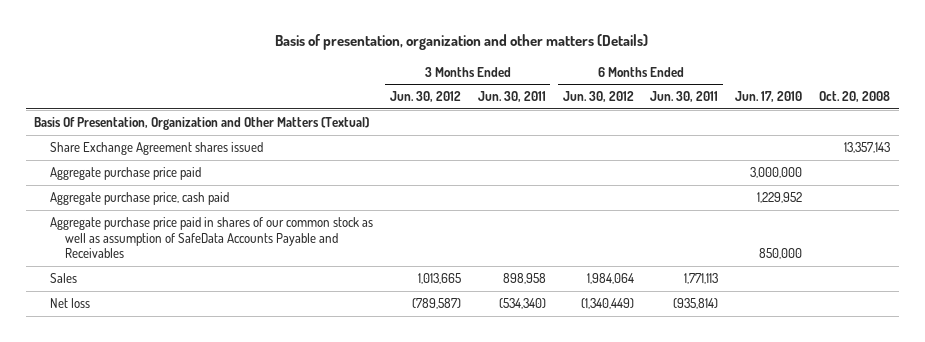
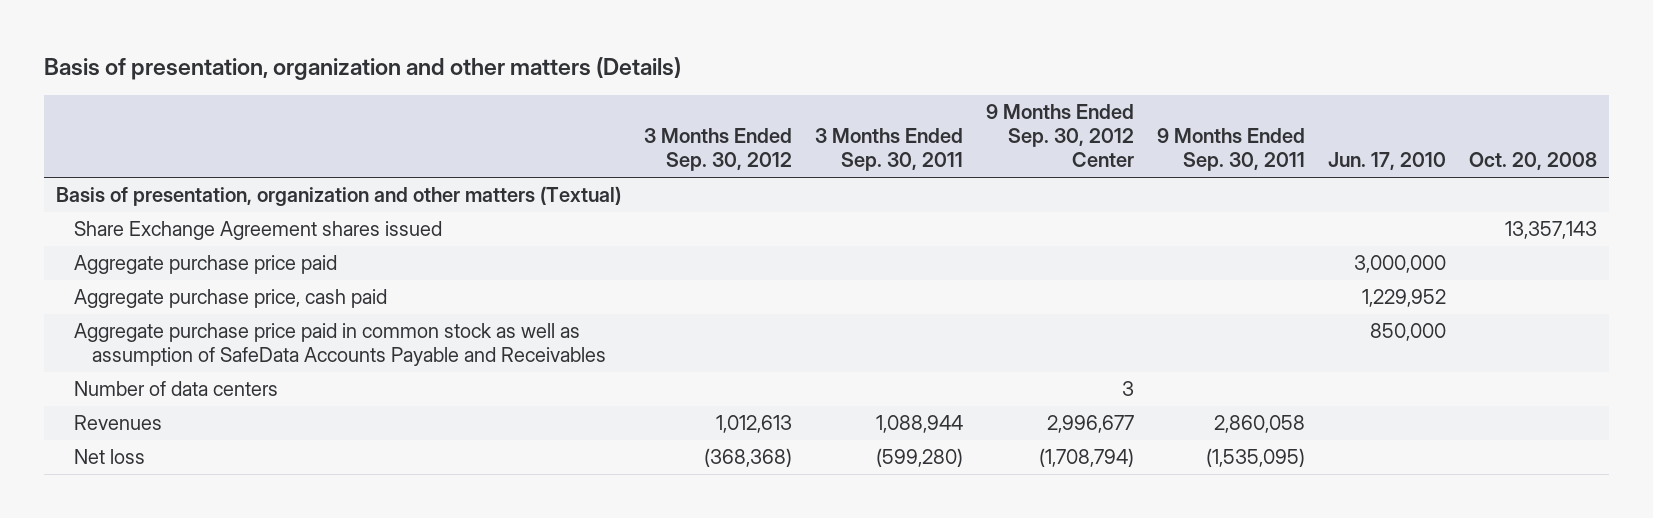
- | 3 Months Ended Jun. 30, 2012 | 3 Months Ended Jun. 30, 2011 | 6 Months Ended Jun. 30, 2012 | 6 Months Ended Jun. 30, 2011 | Jun. 17, 2010 | Oct. 20, 2008
+ | 3 Months Ended Sep. 30, 2012 | 3 Months Ended Sep. 30, 2011 | 9 Months Ended Sep. 30, 2012 Center | 9 Months Ended Sep. 30, 2011 | Jun. 17, 2010 | Oct. 20, 2008
- Basis Of Presentation, Organization and Other Matters (Textual)
+ Basis of presentation, organization and other matters (Textual)
- Aggregate purchase price paid in shares of our common stock as well as assumption of SafeData Accounts Payable and Receivables | | | | | 850,000 |
- Sales | 1,013,665 | 898,958 | 1,984,064 | 1,771,113 | |
+ Aggregate purchase price paid in common stock as well as assumption of SafeData Accounts Payable and Receivables | | | | | 850,000 |
+ Number of data centers | | | 3 | | |
+ Revenues | 1,012,613 | 1,088,944 | 2,996,677 | 2,860,058 | |

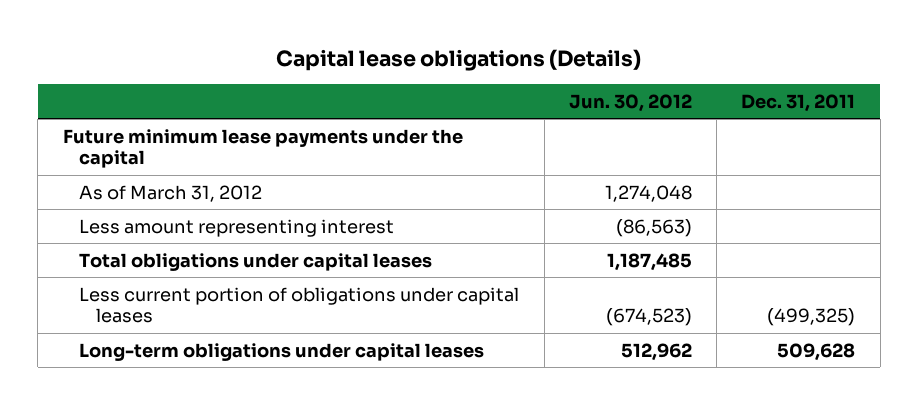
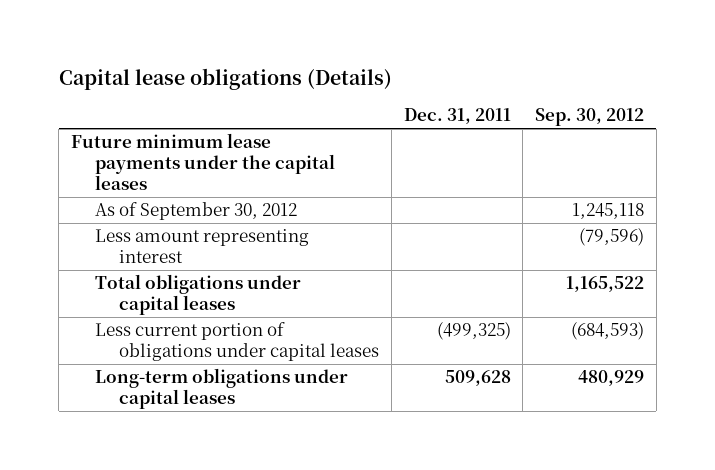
- | Jun. 30, 2012 | Dec. 31, 2011
+ | Dec. 31, 2011 | Sep. 30, 2012
- Future minimum lease payments under the capital
- As of March 31, 2012 | 1,274,048 |
+ Future minimum lease payments under the capital leases
+ As of September 30, 2012 | | 1,245,118

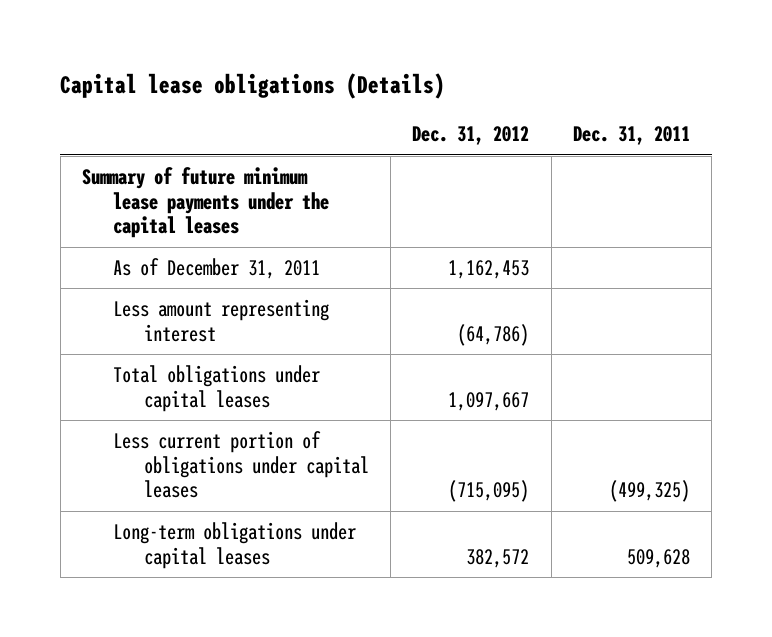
- | Dec. 31, 2011 | Sep. 30, 2012
+ | Dec. 31, 2012 | Dec. 31, 2011
- Future minimum lease payments under the capital leases
- As of September 30, 2012 | | 1,245,118
+ Summary of future minimum lease payments under the capital leases
+ As of December 31, 2011 | 1,162,453 |

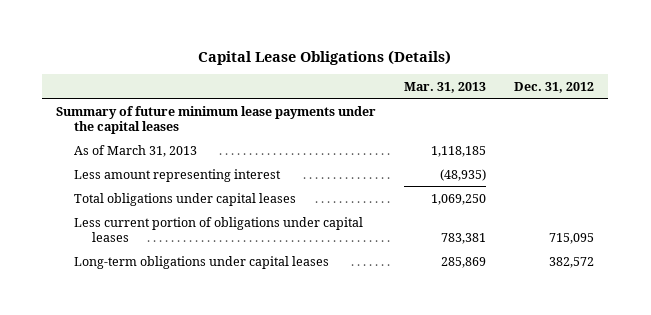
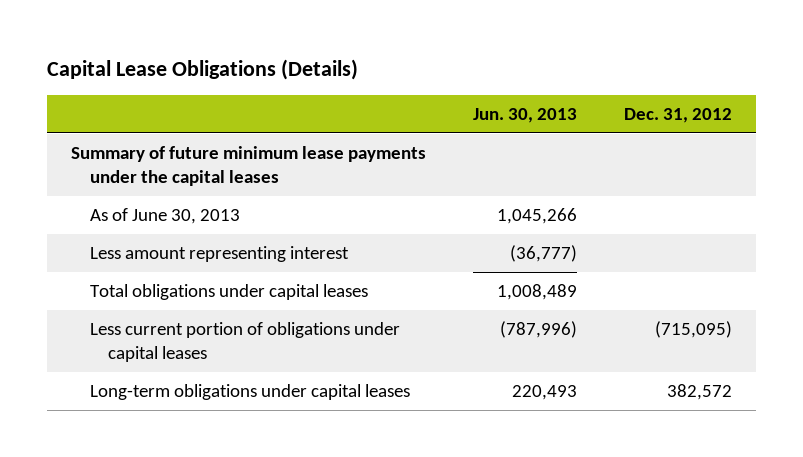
- | Mar. 31, 2013 | Dec. 31, 2012
+ | Jun. 30, 2013 | Dec. 31, 2012
- As of March 31, 2013 | 1,118,185 |
+ As of June 30, 2013 | 1,045,266 |
- Less current portion of obligations under capital leases | 783,381 | 715,095
+ Less current portion of obligations under capital leases | (787,996) | (715,095)

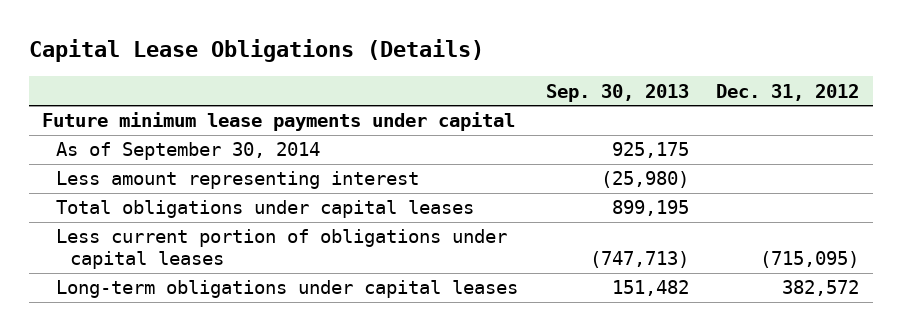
- | Jun. 30, 2013 | Dec. 31, 2012
+ | Sep. 30, 2013 | Dec. 31, 2012
- Summary of future minimum lease payments under the capital leases
- As of June 30, 2013 | 1,045,266 |
+ Future minimum lease payments under capital
+ As of September 30, 2014 | 925,175 |

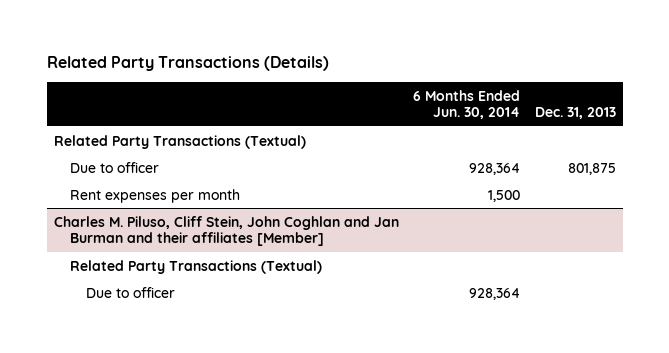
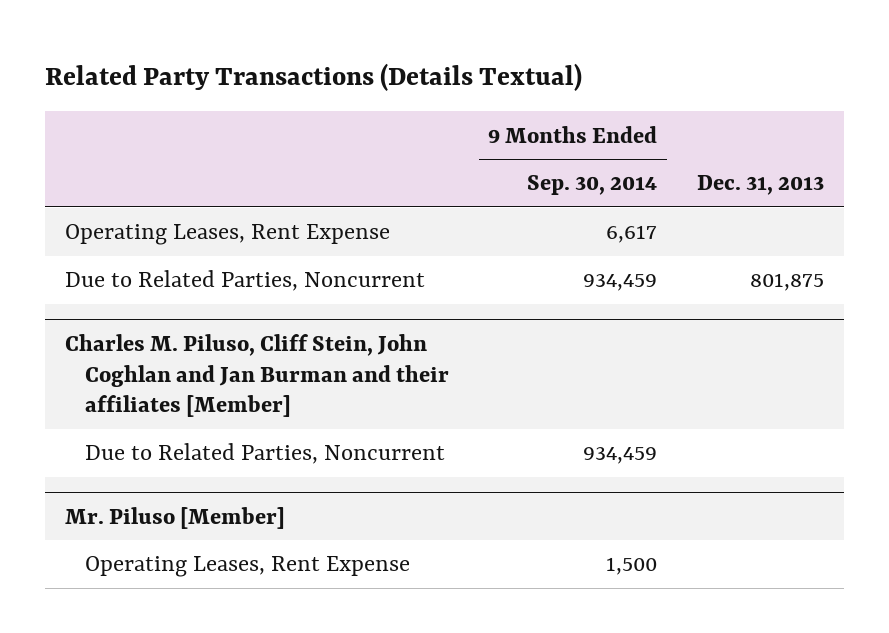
- Related Party Transactions (Details)
+ Related Party Transactions (Details Textual)
- | 6 Months Ended Jun. 30, 2014 | Dec. 31, 2013
+ | 9 Months Ended Sep. 30, 2014 | Dec. 31, 2013
- Related Party Transactions (Textual)
- Due to officer | 928,364 | 801,875
- Rent expenses per month | 1,500 |
+ Operating Leases, Rent Expense | 6,617 |
+ Due to Related Parties, Noncurrent | 934,459 | 801,875
@ Charles M. Piluso, Cliff Stein, John Coghlan and Jan Burman and their affiliates [Member]
- Related Party Transactions (Textual)
- Due to officer | 928,364 |
+ Due to Related Parties, Noncurrent | 934,459 |
+ Mr. Piluso [Member]
+ Operating Leases, Rent Expense | 1,500 |

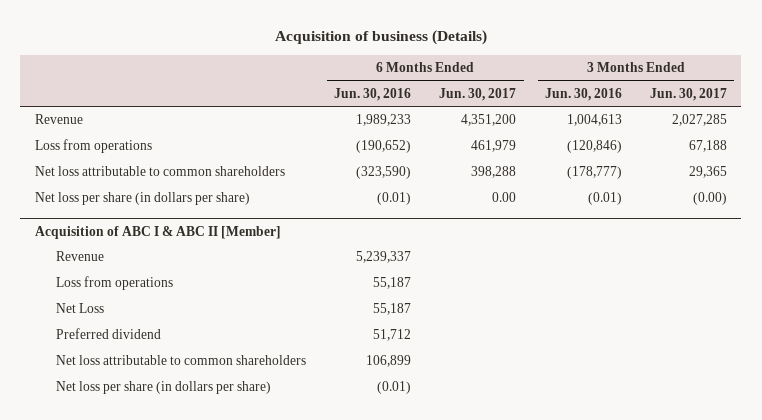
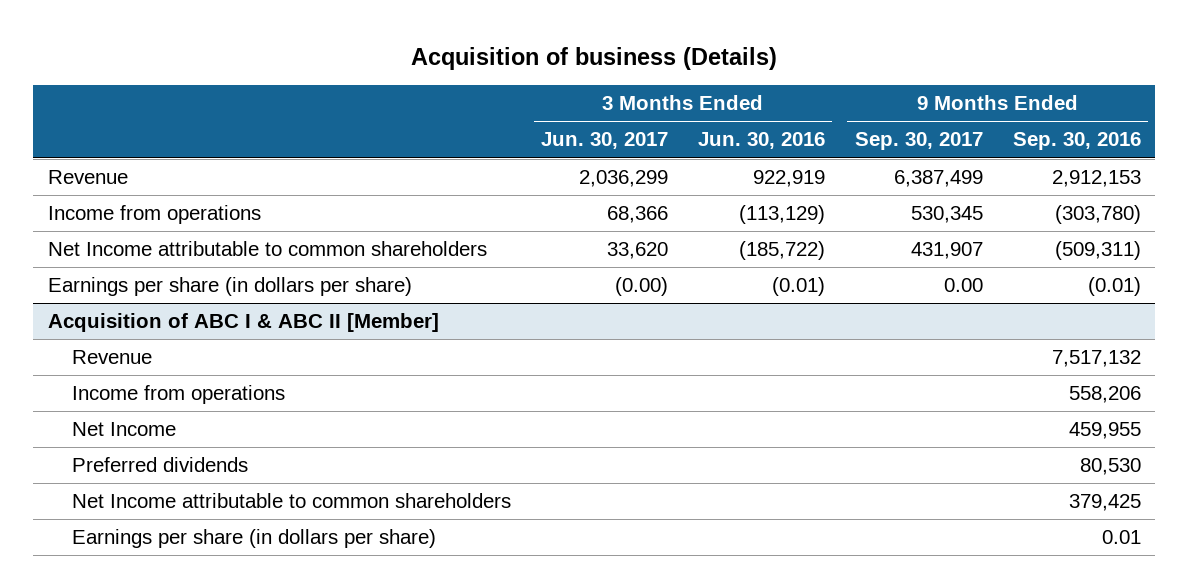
- | 6 Months Ended Jun. 30, 2016 | 6 Months Ended Jun. 30, 2017 | 3 Months Ended Jun. 30, 2016 | 3 Months Ended Jun. 30, 2017
+ | 3 Months Ended Jun. 30, 2017 | 3 Months Ended Jun. 30, 2016 | 9 Months Ended Sep. 30, 2017 | 9 Months Ended Sep. 30, 2016
- Revenue | 1,989,233 | 4,351,200 | 1,004,613 | 2,027,285
- Loss from operations | (190,652) | 461,979 | (120,846) | 67,188
- Net loss attributable to common shareholders | (323,590) | 398,288 | (178,777) | 29,365
- Net loss per share (in dollars per share) | (0.01) | 0.00 | (0.01) | (0.00)
+ Revenue | 2,036,299 | 922,919 | 6,387,499 | 2,912,153
+ Income from operations | 68,366 | (113,129) | 530,345 | (303,780)
+ Net Income attributable to common shareholders | 33,620 | (185,722) | 431,907 | (509,311)
+ Earnings per share (in dollars per share) | (0.00) | (0.01) | 0.00 | (0.01)
@ Acquisition of ABC I & ABC II [Member]
- Loss from operations | 55,187 | | |
- Net Loss | 55,187 | | |
- Preferred dividend | 51,712 | | |
- Net loss attributable to common shareholders | 106,899 | | |
- Net loss per share (in dollars per share) | (0.01) | | |
+ Income from operations | | | | 558,206
+ Net Income | | | | 459,955
+ Preferred dividends | | | | 80,530
+ Net Income attributable to common shareholders | | | | 379,425
+ Earnings per share (in dollars per share) | | | | 0.01

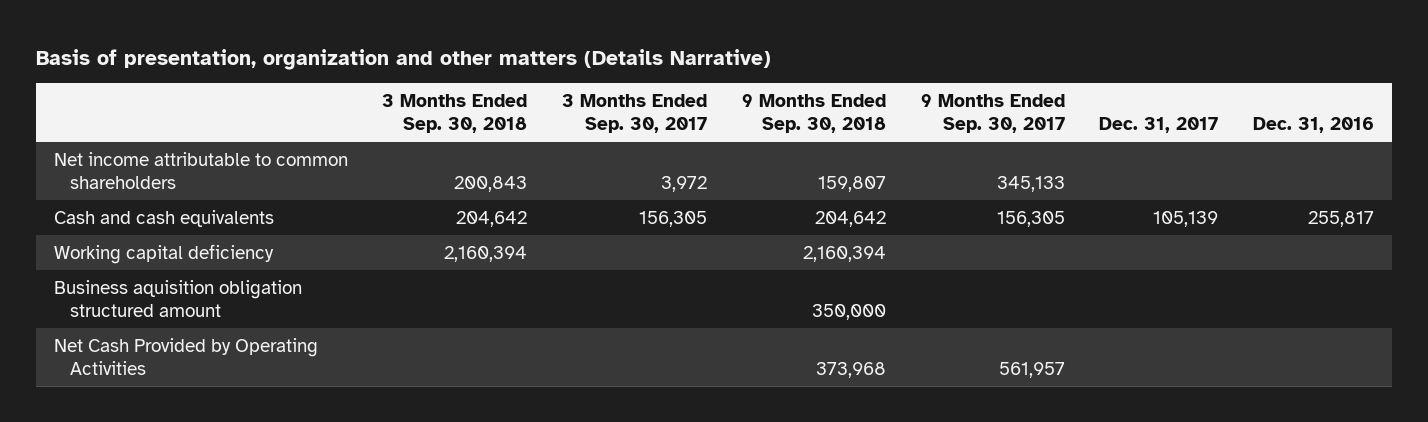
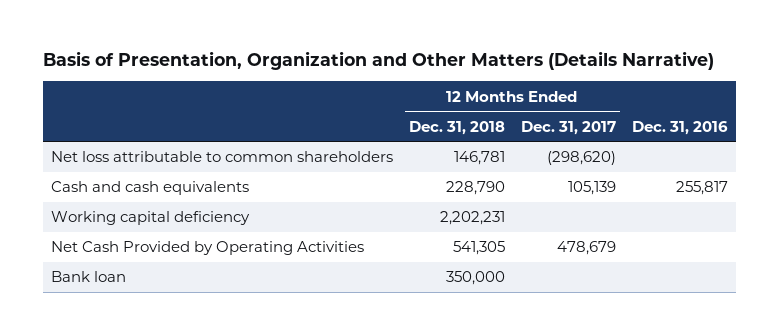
- Basis of presentation, organization and other matters (Details Narrative)
+ Basis of Presentation, Organization and Other Matters (Details Narrative)
- | 3 Months Ended Sep. 30, 2018 | 3 Months Ended Sep. 30, 2017 | 9 Months Ended Sep. 30, 2018 | 9 Months Ended Sep. 30, 2017 | Dec. 31, 2017 | Dec. 31, 2016
+ | 12 Months Ended Dec. 31, 2018 | 12 Months Ended Dec. 31, 2017 | Dec. 31, 2016
- Net income attributable to common shareholders | 200,843 | 3,972 | 159,807 | 345,133 | |
+ Net loss attributable to common shareholders | 146,781 | (298,620) |
- Business aquisition obligation structured amount | | | 350,000 | | |
+ Bank loan | 350,000 | |

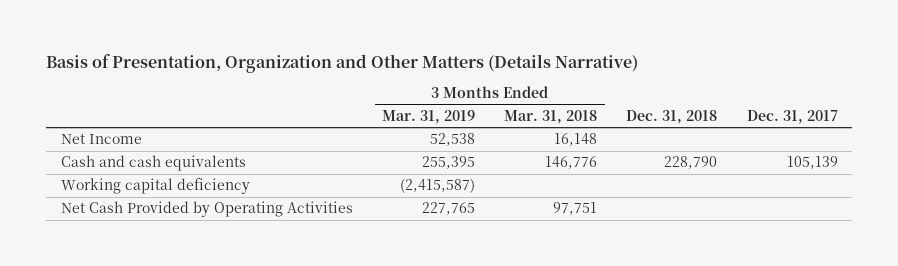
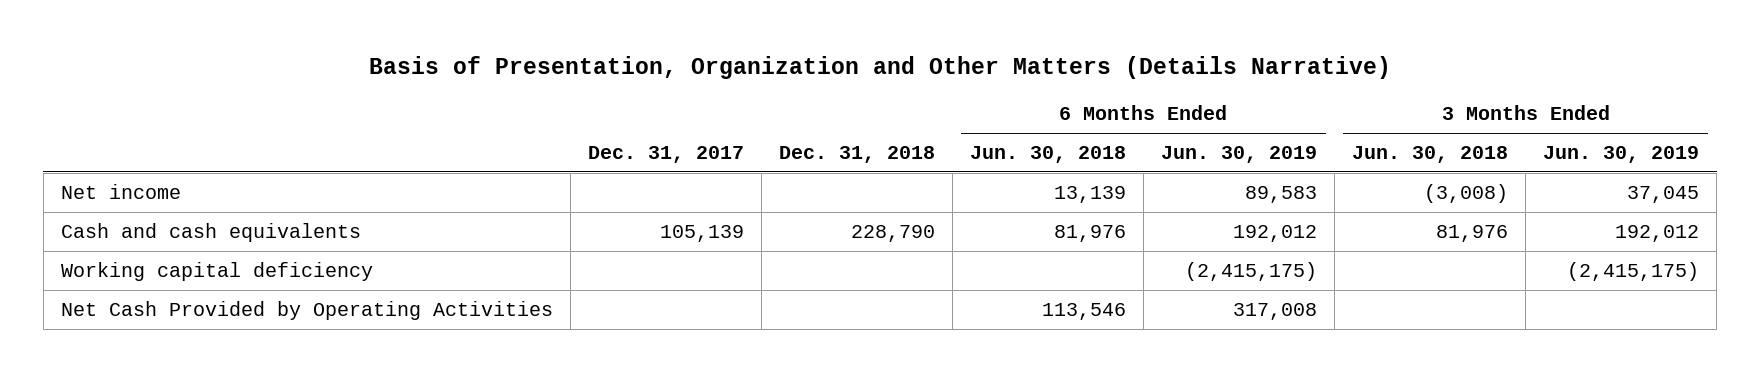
- | 3 Months Ended Mar. 31, 2019 | 3 Months Ended Mar. 31, 2018 | Dec. 31, 2018 | Dec. 31, 2017
+ | Dec. 31, 2017 | Dec. 31, 2018 | 6 Months Ended Jun. 30, 2018 | 6 Months Ended Jun. 30, 2019 | 3 Months Ended Jun. 30, 2018 | 3 Months Ended Jun. 30, 2019
- Net Income | 52,538 | 16,148 | |
+ Net income | | | 13,139 | 89,583 | (3,008) | 37,045

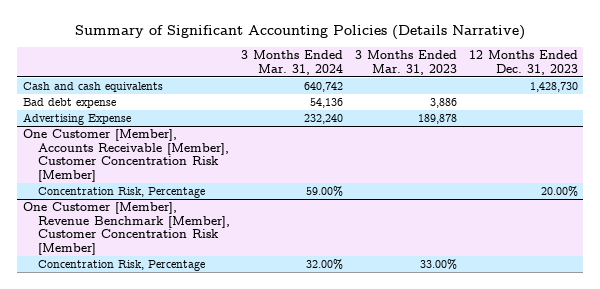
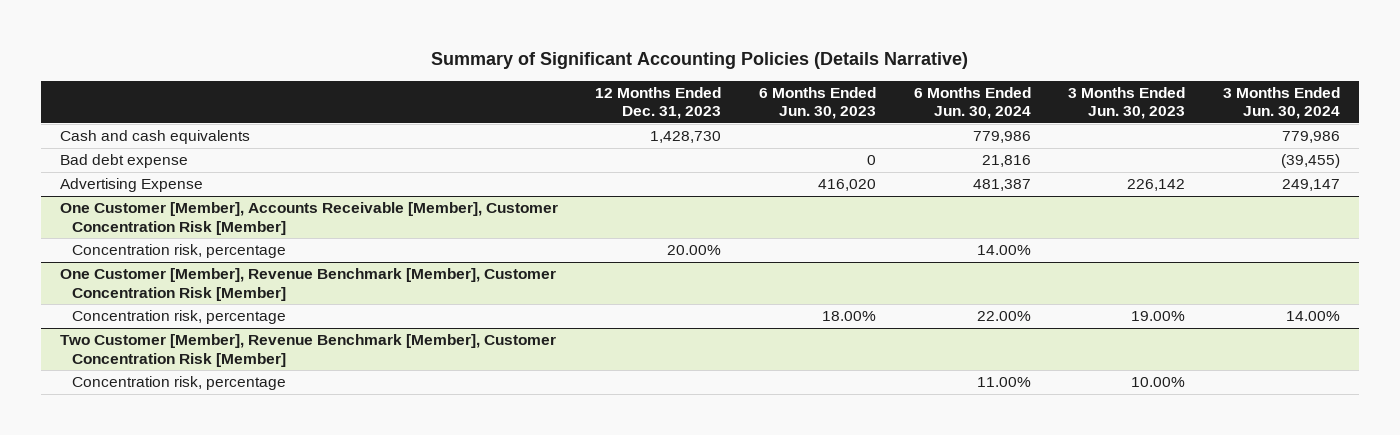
- | 3 Months Ended Mar. 31, 2024 | 3 Months Ended Mar. 31, 2023 | 12 Months Ended Dec. 31, 2023
+ | 12 Months Ended Dec. 31, 2023 | 6 Months Ended Jun. 30, 2023 | 6 Months Ended Jun. 30, 2024 | 3 Months Ended Jun. 30, 2023 | 3 Months Ended Jun. 30, 2024
@ One Customer [Member], Accounts Receivable [Member], Customer Concentration Risk [Member]
- Concentration Risk, Percentage | 59.00% | | 20.00%
+ Concentration risk, percentage | 20.00% | | 14.00% | |
@ One Customer [Member], Revenue Benchmark [Member], Customer Concentration Risk [Member]
- Concentration Risk, Percentage | 32.00% | 33.00% |
+ Concentration risk, percentage | | 18.00% | 22.00% | 19.00% | 14.00%
+ Two Customer [Member], Revenue Benchmark [Member], Customer Concentration Risk [Member]
+ Concentration risk, percentage | | | 11.00% | 10.00% |

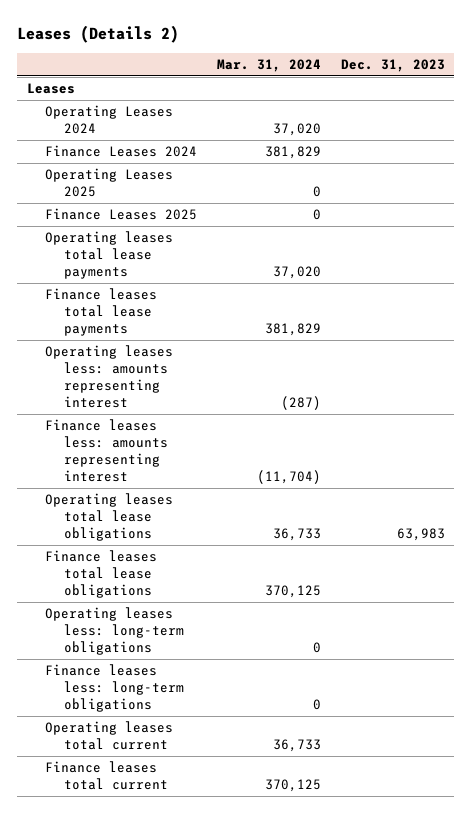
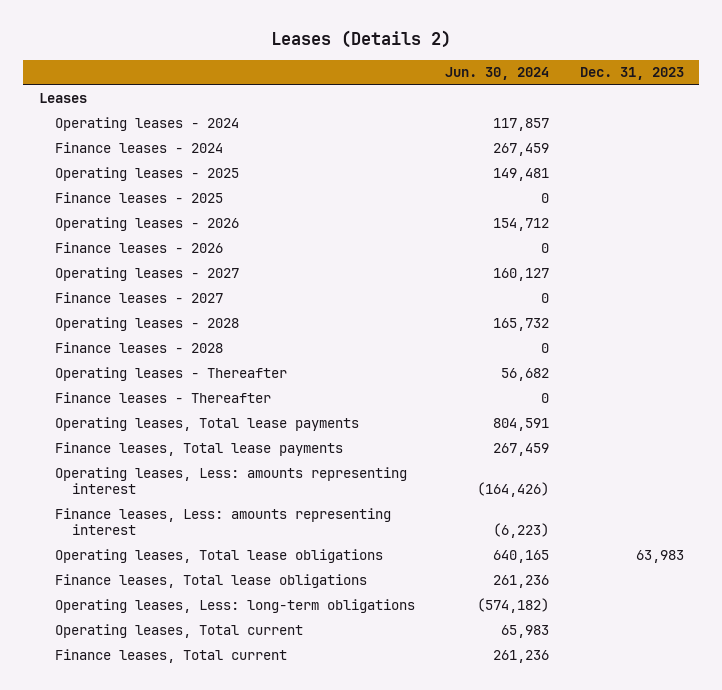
- | Mar. 31, 2024 | Dec. 31, 2023
+ | Jun. 30, 2024 | Dec. 31, 2023
- Operating Leases 2024 | 37,020 |
- Finance Leases 2024 | 381,829 |
- Operating Leases 2025 | 0 |
- Finance Leases 2025 | 0 |
- Operating leases total lease payments | 37,020 |
- Finance leases total lease payments | 381,829 |
- Operating leases less: amounts representing interest | (287) |
- Finance leases less: amounts representing interest | (11,704) |
- Operating leases total lease obligations | 36,733 | 63,983
- Finance leases total lease obligations | 370,125 |
- Operating leases less: long-term obligations | 0 |
- Finance leases less: long-term obligations | 0 |
- Operating leases total current | 36,733 |
- Finance leases total current | 370,125 |
+ Operating leases - 2024 | 117,857 |
+ Finance leases - 2024 | 267,459 |
+ Operating leases - 2025 | 149,481 |
+ Finance leases - 2025 | 0 |
+ Operating leases - 2026 | 154,712 |
+ Finance leases - 2026 | 0 |
+ Operating leases - 2027 | 160,127 |
+ Finance leases - 2027 | 0 |
+ Operating leases - 2028 | 165,732 |
+ Finance leases - 2028 | 0 |
+ Operating leases - Thereafter | 56,682 |
+ Finance leases - Thereafter | 0 |
+ Operating leases, Total lease payments | 804,591 |
+ Finance leases, Total lease payments | 267,459 |
+ Operating leases, Less: amounts representing interest | (164,426) |
+ Finance leases, Less: amounts representing interest | (6,223) |
+ Operating leases, Total lease obligations | 640,165 | 63,983
+ Finance leases, Total lease obligations | 261,236 |
+ Operating leases, Less: long-term obligations | (574,182) |
+ Operating leases, Total current | 65,983 |
+ Finance leases, Total current | 261,236 |

